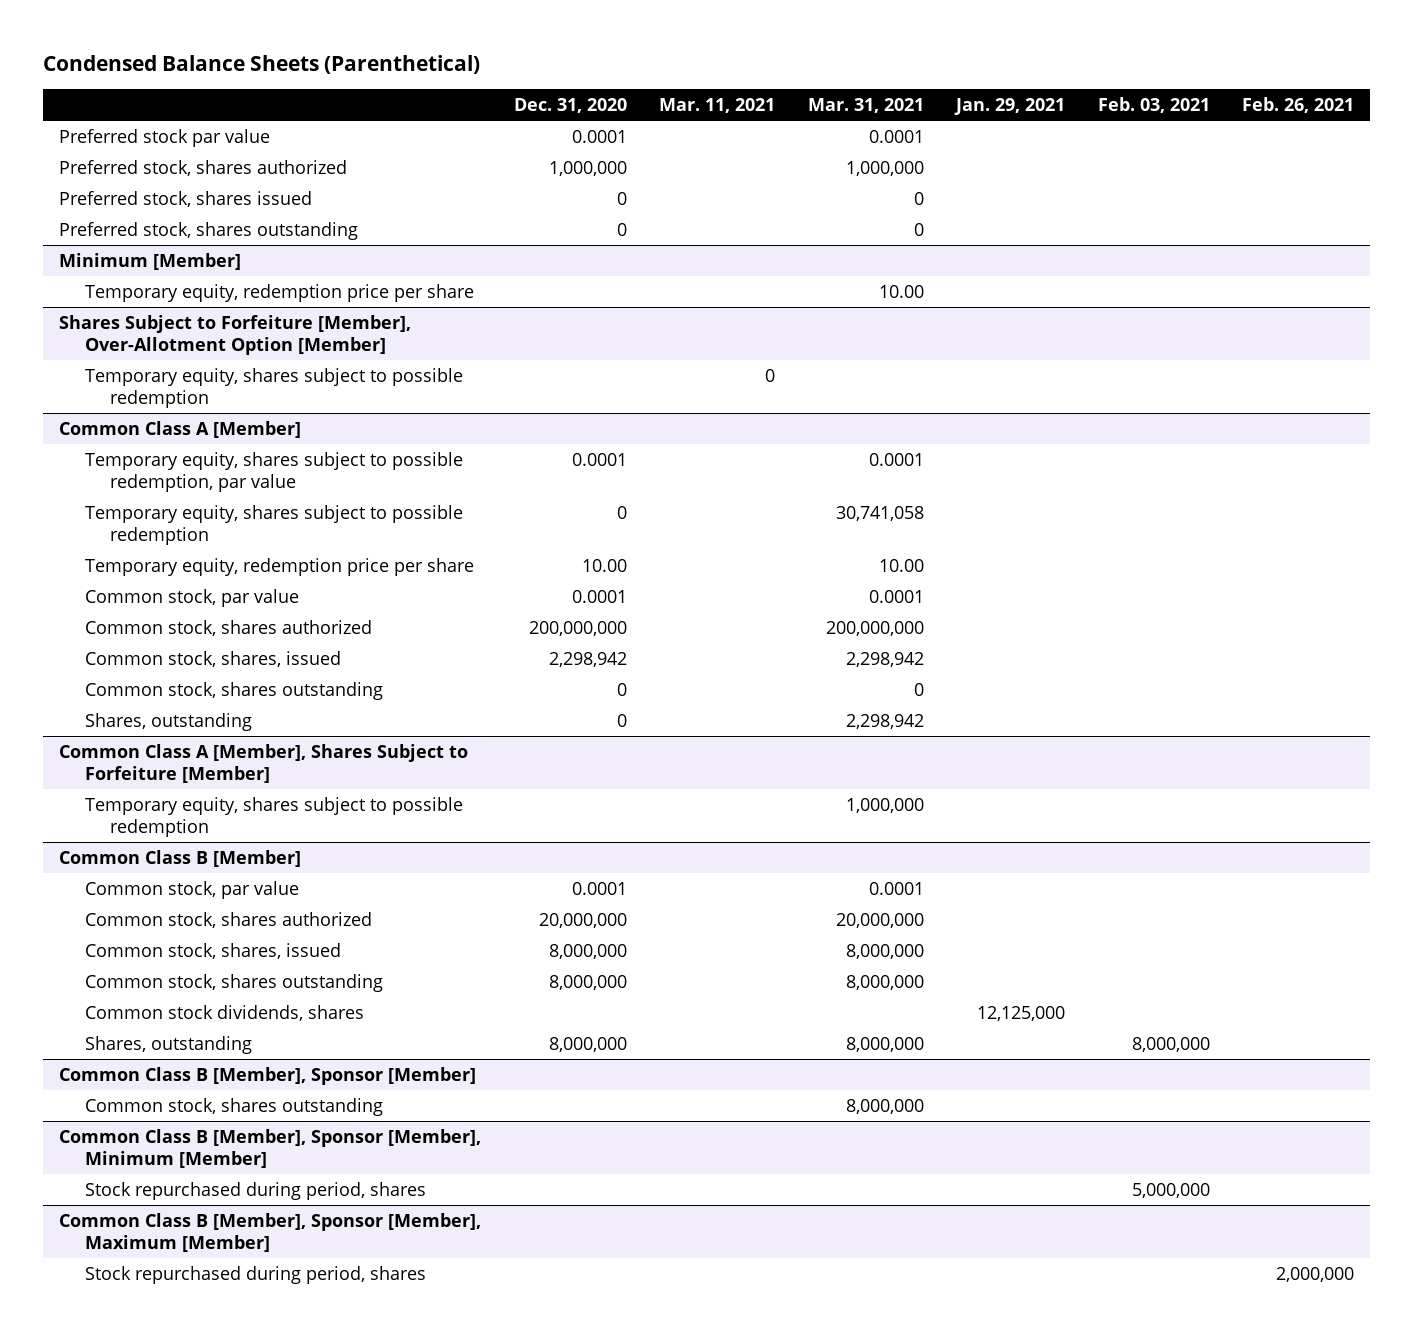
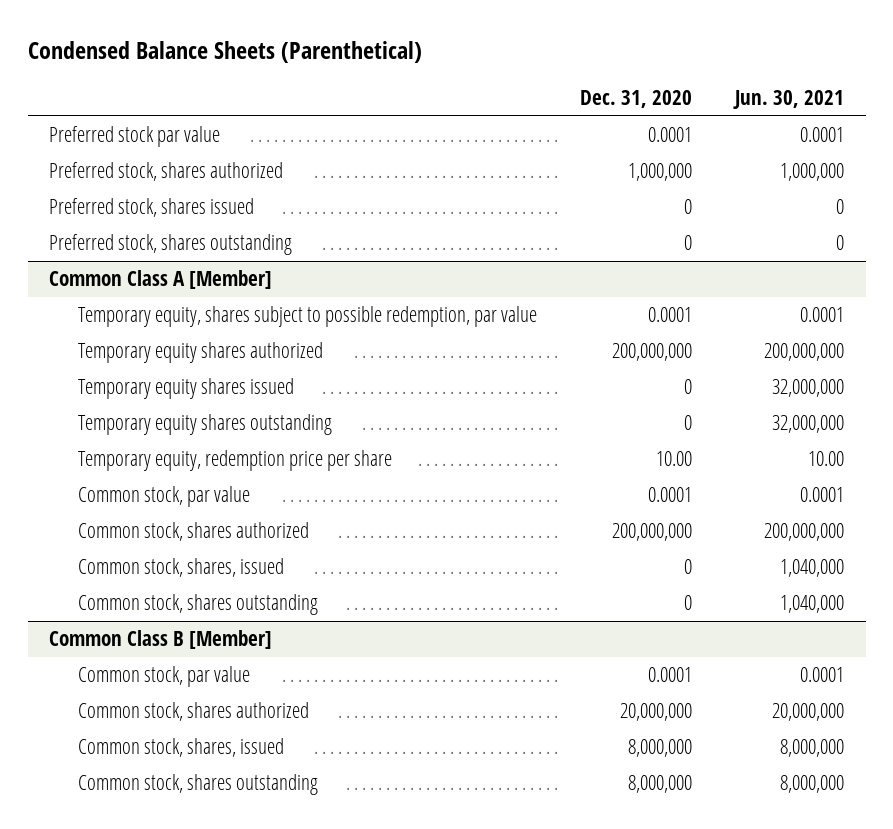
- | Dec. 31, 2020 | Mar. 11, 2021 | Mar. 31, 2021 | Jan. 29, 2021 | Feb. 03, 2021 | Feb. 26, 2021
+ | Dec. 31, 2020 | Jun. 30, 2021
- Minimum [Member]
- Temporary equity, redemption price per share | | | 10.00 | | |
- Shares Subject to Forfeiture [Member], Over-Allotment Option [Member]
- Temporary equity, shares subject to possible redemption | | 0 | | | |
@ Common Class A [Member]
- Temporary equity, shares subject to possible redemption | 0 | | 30,741,058 | | |
+ Temporary equity shares authorized | 200,000,000 | 200,000,000
+ Temporary equity shares issued | 0 | 32,000,000
+ Temporary equity shares outstanding | 0 | 32,000,000
- Common stock, shares, issued | 2,298,942 | | 2,298,942 | | |
+ Common stock, shares, issued | 0 | 1,040,000
- Shares, outstanding | 0 | | 2,298,942 | | |
- Common Class A [Member], Shares Subject to Forfeiture [Member]
- Temporary equity, shares subject to possible redemption | | | 1,000,000 | | |
@ Common Class B [Member]
- Common stock dividends, shares | | | | 12,125,000 | |
- Shares, outstanding | 8,000,000 | | 8,000,000 | | 8,000,000 |
- Common Class B [Member], Sponsor [Member]
- Common stock, shares outstanding | | | 8,000,000 | | |
- Common Class B [Member], Sponsor [Member], Minimum [Member]
- Stock repurchased during period, shares | | | | | 5,000,000 |
- Common Class B [Member], Sponsor [Member], Maximum [Member]
- Stock repurchased during period, shares | | | | | | 2,000,000

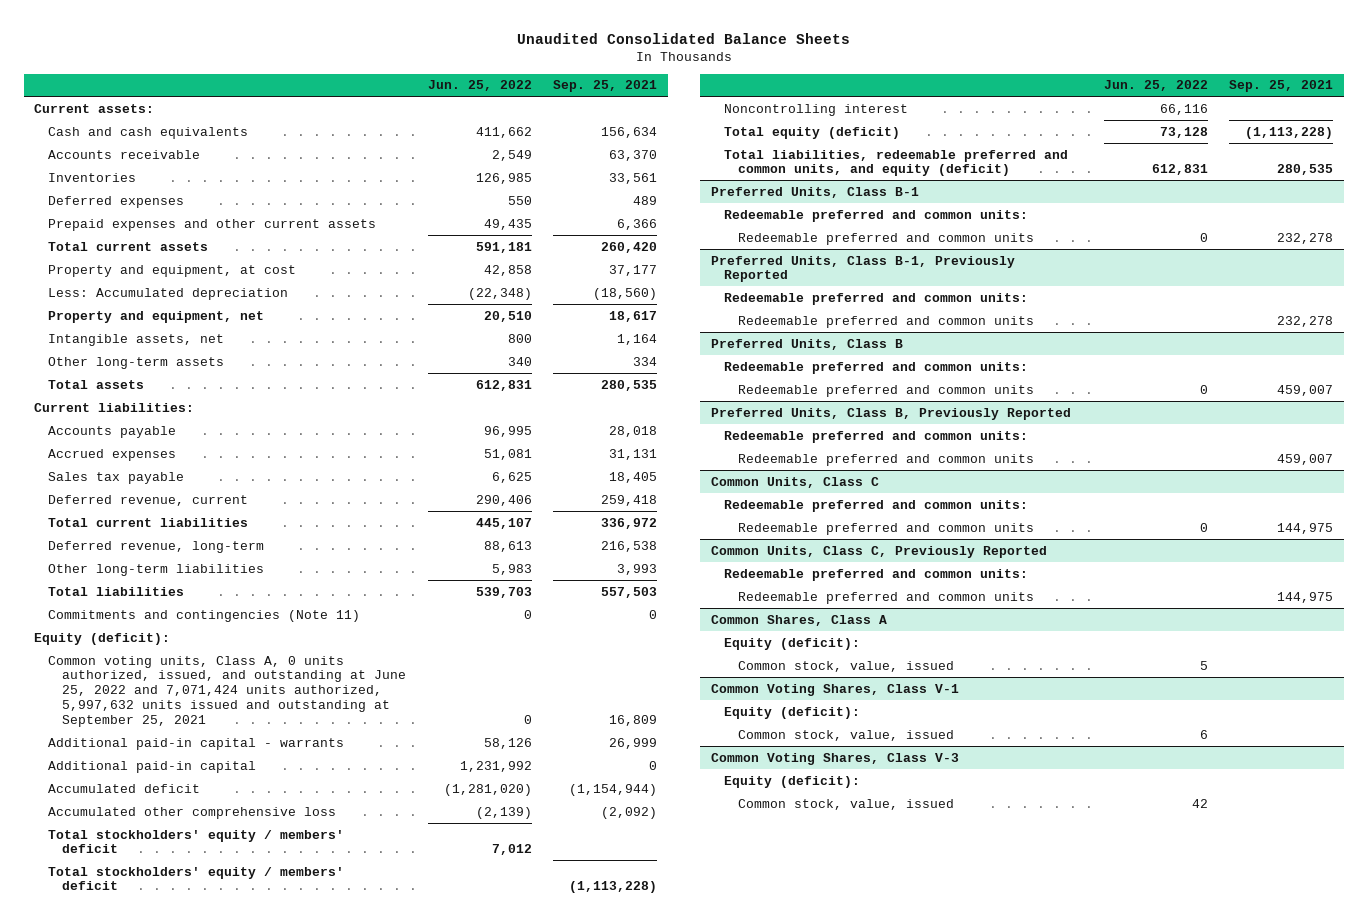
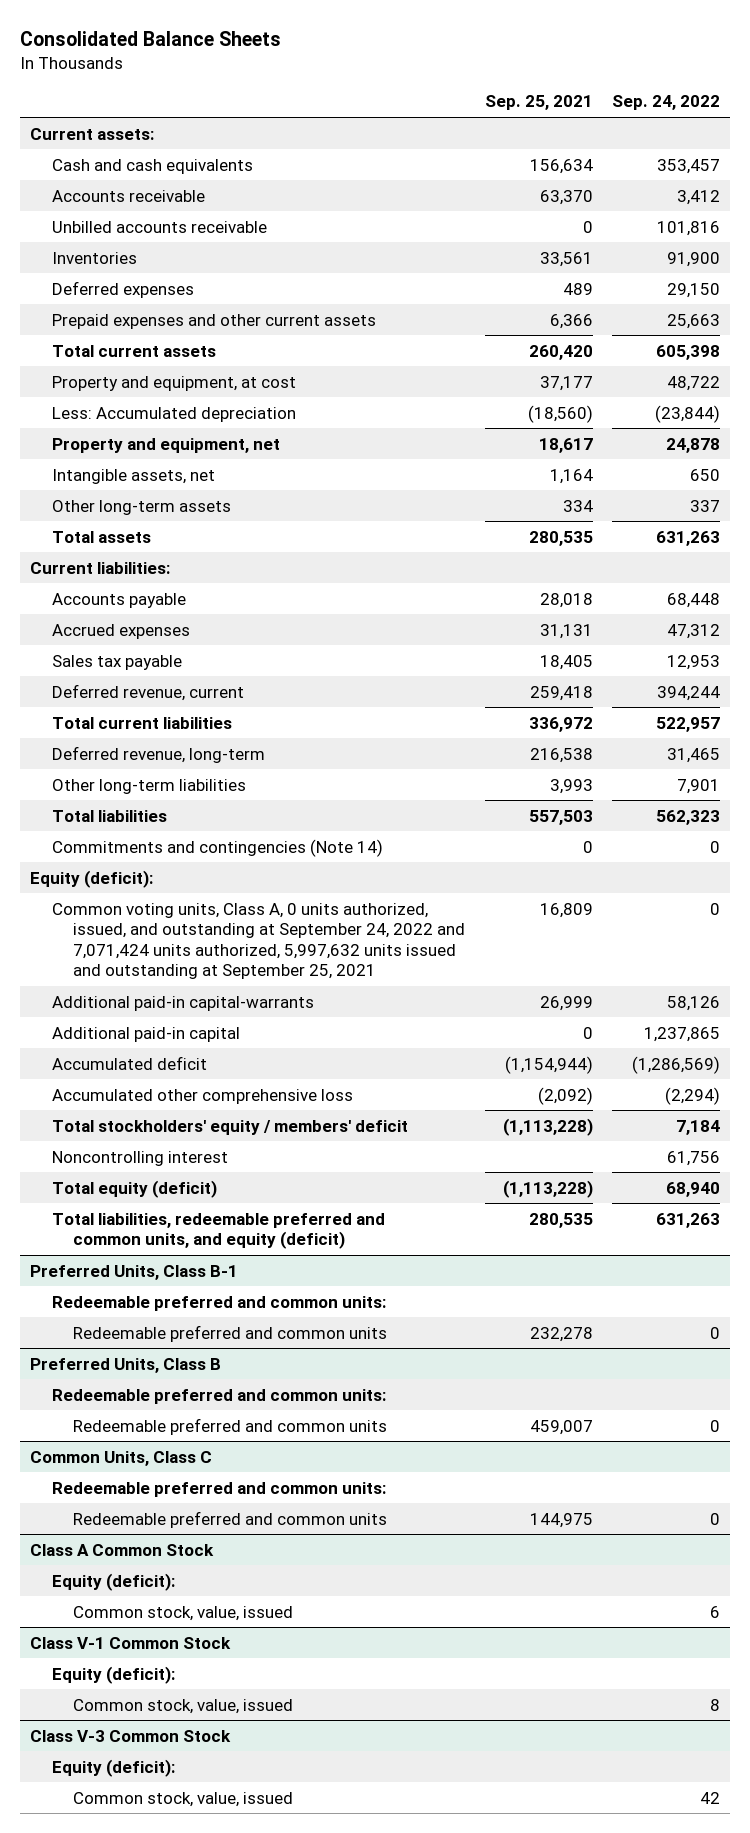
- Unaudited Consolidated Balance Sheets
+ Consolidated Balance Sheets
- | Jun. 25, 2022 | Sep. 25, 2021
+ | Sep. 25, 2021 | Sep. 24, 2022
+ Unbilled accounts receivable | 0 | 101,816
- Commitments and contingencies (Note 11) | 0 | 0
+ Commitments and contingencies (Note 14) | 0 | 0
- Common voting units, Class A, 0 units authorized, issued, and outstanding at June 25, 2022 and 7,071,424 units authorized, 5,997,632 units issued and outstanding at September 25, 2021 | 0 | 16,809
- Additional paid-in capital - warrants | 58,126 | 26,999
+ Common voting units, Class A, 0 units authorized, issued, and outstanding at September 24, 2022 and 7,071,424 units authorized, 5,997,632 units issued and outstanding at September 25, 2021 | 16,809 | 0
+ Additional paid-in capital-warrants | 26,999 | 58,126
- Total stockholders' equity / members' deficit | 7,012 |
- Preferred Units, Class B-1, Previously Reported
- Redeemable preferred and common units:
- Redeemable preferred and common units | | 232,278
- Preferred Units, Class B, Previously Reported
- Redeemable preferred and common units:
- Redeemable preferred and common units | | 459,007
- Common Units, Class C, Previously Reported
- Redeemable preferred and common units:
- Redeemable preferred and common units | | 144,975
- Common Shares, Class A
+ Class A Common Stock
- Common Voting Shares, Class V-1
+ Class V-1 Common Stock
- Common Voting Shares, Class V-3
+ Class V-3 Common Stock

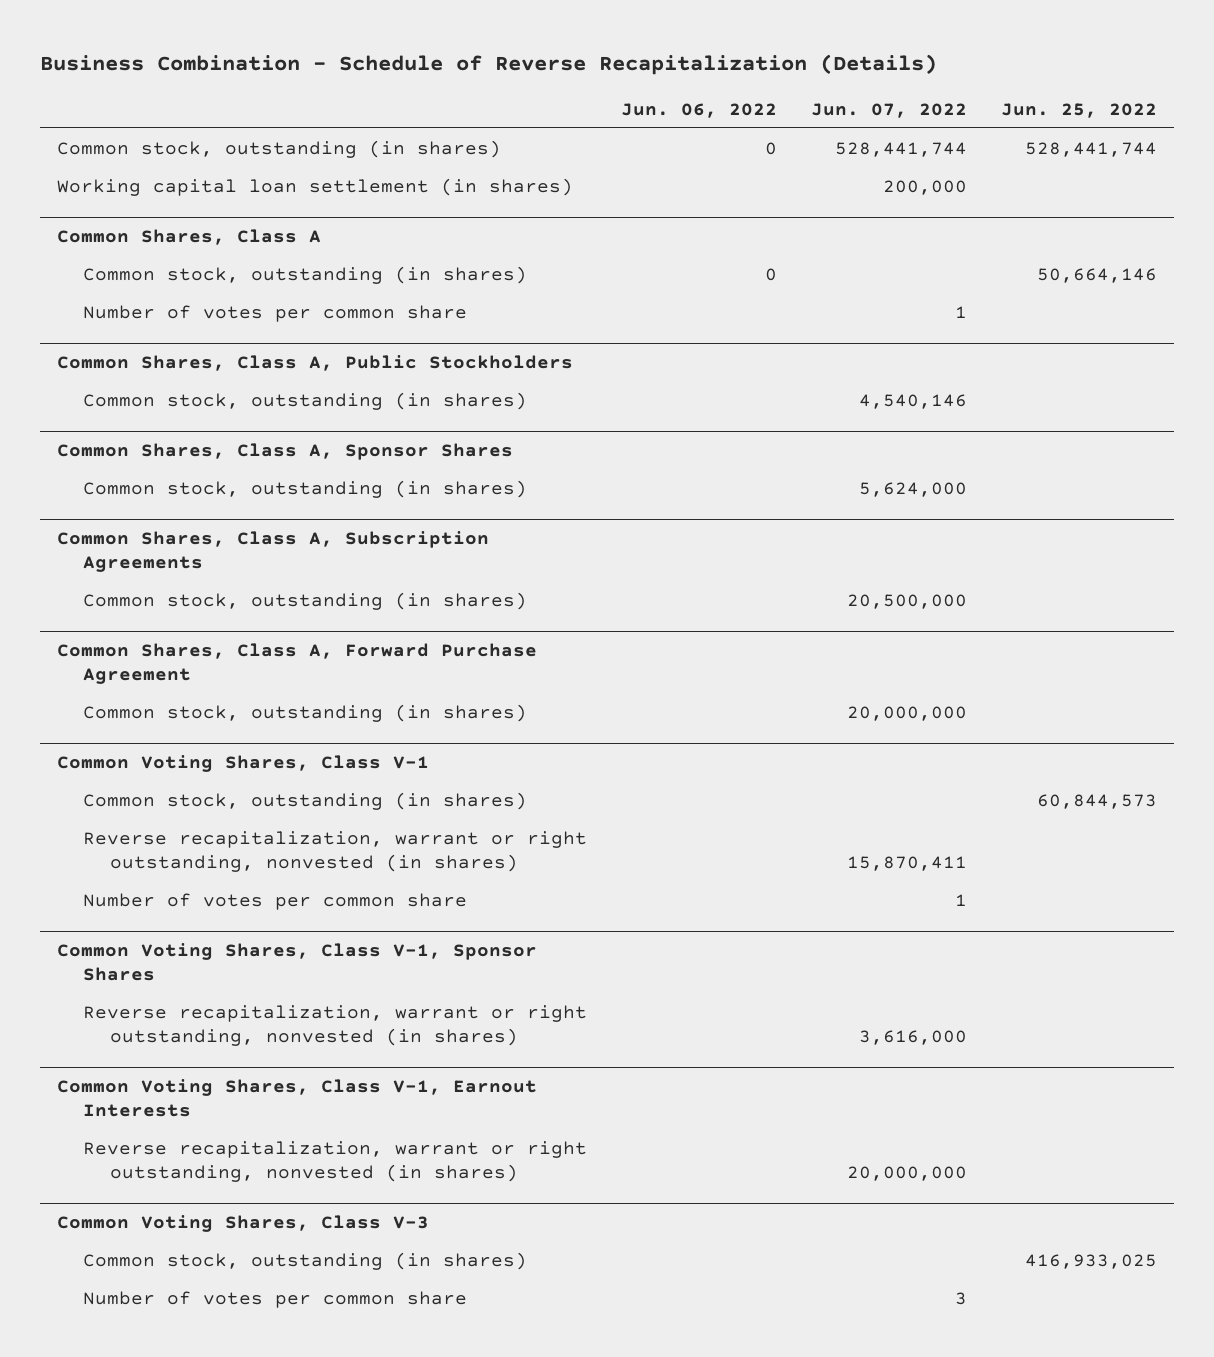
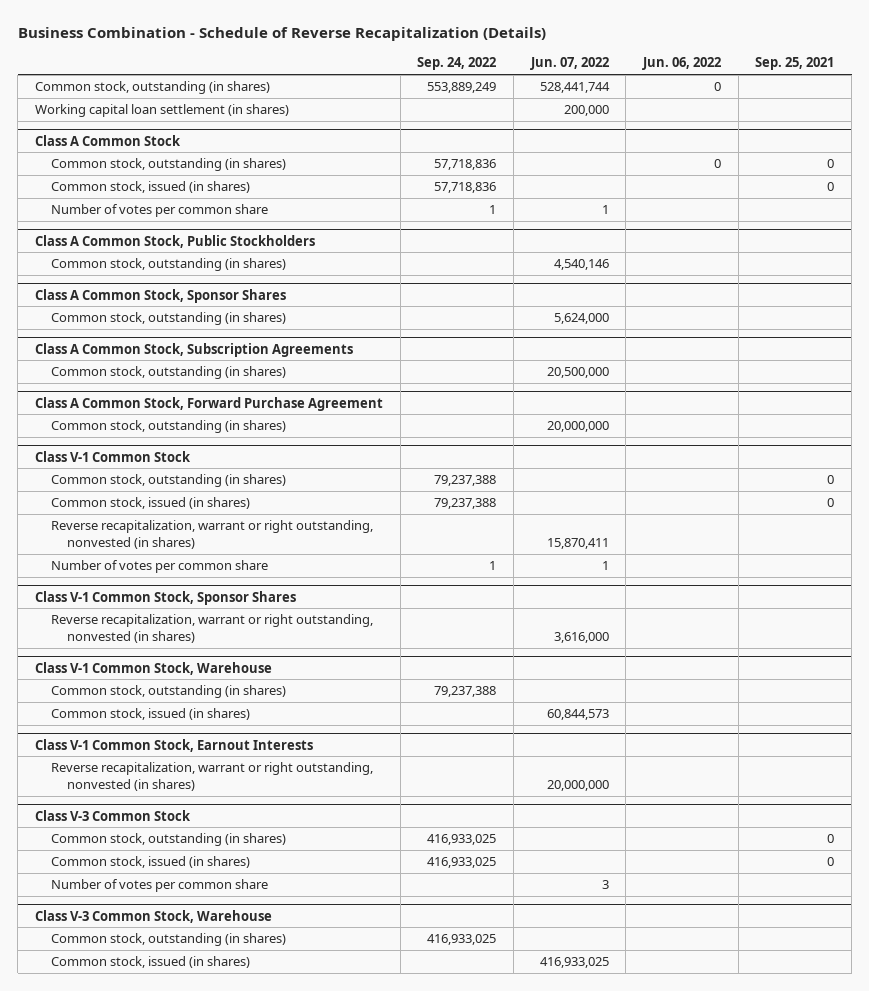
- | Jun. 06, 2022 | Jun. 07, 2022 | Jun. 25, 2022
+ | Sep. 24, 2022 | Jun. 07, 2022 | Jun. 06, 2022 | Sep. 25, 2021
- Common Shares, Class A
+ Class A Common Stock
+ Common stock, issued (in shares) | 57,718,836 | | | 0
- Common Shares, Class A, Public Stockholders
+ Class A Common Stock, Public Stockholders
- Common Shares, Class A, Sponsor Shares
+ Class A Common Stock, Sponsor Shares
- Common Shares, Class A, Subscription Agreements
+ Class A Common Stock, Subscription Agreements
- Common Shares, Class A, Forward Purchase Agreement
+ Class A Common Stock, Forward Purchase Agreement
- Common Voting Shares, Class V-1
+ Class V-1 Common Stock
+ Common stock, issued (in shares) | 79,237,388 | | | 0
- Common Voting Shares, Class V-1, Sponsor Shares
+ Class V-1 Common Stock, Sponsor Shares
- Common Voting Shares, Class V-1, Earnout Interests
+ Class V-1 Common Stock, Warehouse
+ Common stock, outstanding (in shares) | 79,237,388 | | |
+ Common stock, issued (in shares) | | 60,844,573 | |
+ Class V-1 Common Stock, Earnout Interests
- Common Voting Shares, Class V-3
+ Class V-3 Common Stock
+ Common stock, issued (in shares) | 416,933,025 | | | 0
+ Class V-3 Common Stock, Warehouse
+ Common stock, outstanding (in shares) | 416,933,025 | | |
+ Common stock, issued (in shares) | | 416,933,025 | |

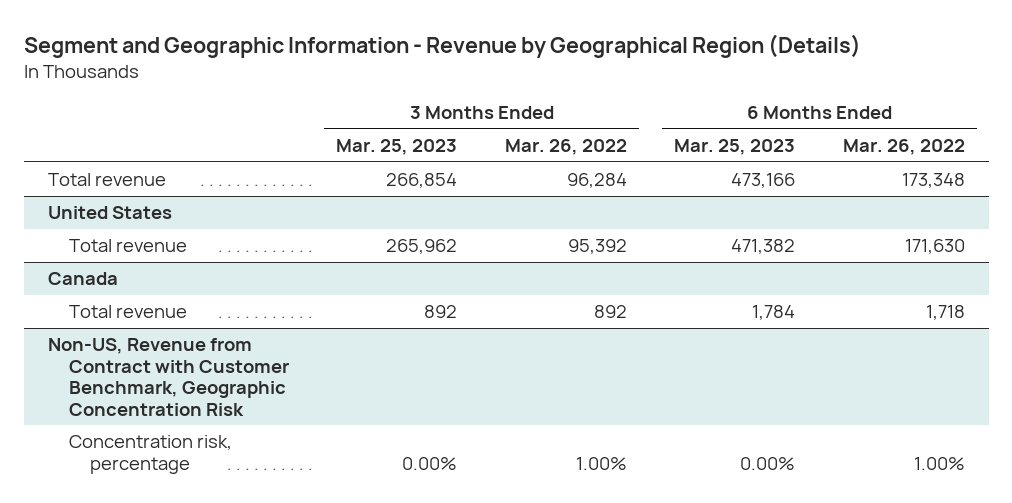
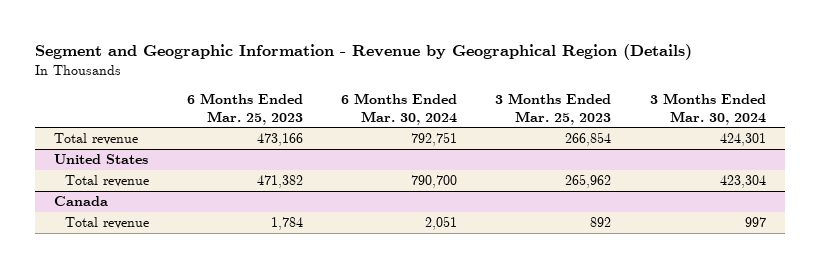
- | 3 Months Ended Mar. 25, 2023 | 3 Months Ended Mar. 26, 2022 | 6 Months Ended Mar. 25, 2023 | 6 Months Ended Mar. 26, 2022
+ | 6 Months Ended Mar. 25, 2023 | 6 Months Ended Mar. 30, 2024 | 3 Months Ended Mar. 25, 2023 | 3 Months Ended Mar. 30, 2024
- Non-US, Revenue from Contract with Customer Benchmark, Geographic Concentration Risk
- Concentration risk, percentage | 0.00% | 1.00% | 0.00% | 1.00%

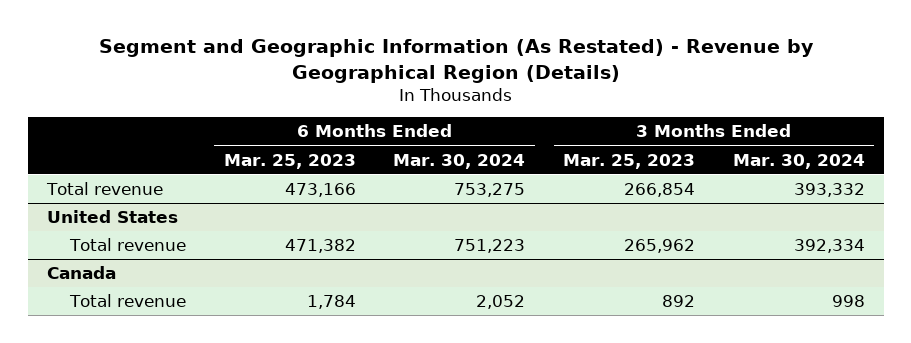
- Segment and Geographic Information - Revenue by Geographical Region (Details)
+ Segment and Geographic Information (As Restated) - Revenue by Geographical Region (Details)
- Total revenue | 473,166 | 792,751 | 266,854 | 424,301
+ Total revenue | 473,166 | 753,275 | 266,854 | 393,332
@ United States
- Total revenue | 471,382 | 790,700 | 265,962 | 423,304
+ Total revenue | 471,382 | 751,223 | 265,962 | 392,334
@ Canada
- Total revenue | 1,784 | 2,051 | 892 | 997
+ Total revenue | 1,784 | 2,052 | 892 | 998

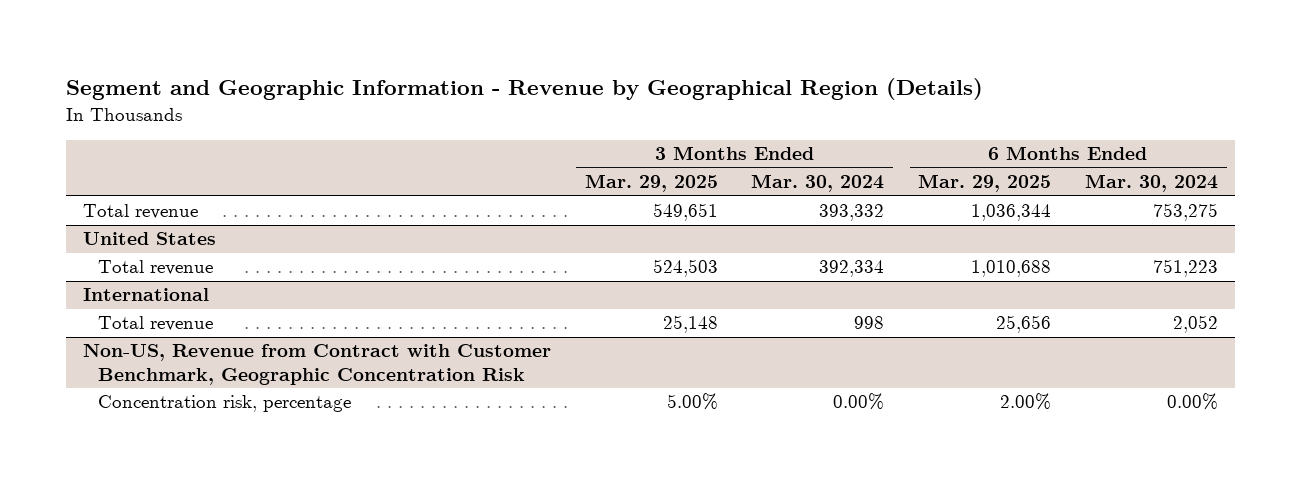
- Segment and Geographic Information (As Restated) - Revenue by Geographical Region (Details)
+ Segment and Geographic Information - Revenue by Geographical Region (Details)
- | 6 Months Ended Mar. 25, 2023 | 6 Months Ended Mar. 30, 2024 | 3 Months Ended Mar. 25, 2023 | 3 Months Ended Mar. 30, 2024
+ | 3 Months Ended Mar. 29, 2025 | 3 Months Ended Mar. 30, 2024 | 6 Months Ended Mar. 29, 2025 | 6 Months Ended Mar. 30, 2024
- Canada
+ International
+ Non-US, Revenue from Contract with Customer Benchmark, Geographic Concentration Risk
+ Concentration risk, percentage | 5.00% | 0.00% | 2.00% | 0.00%

